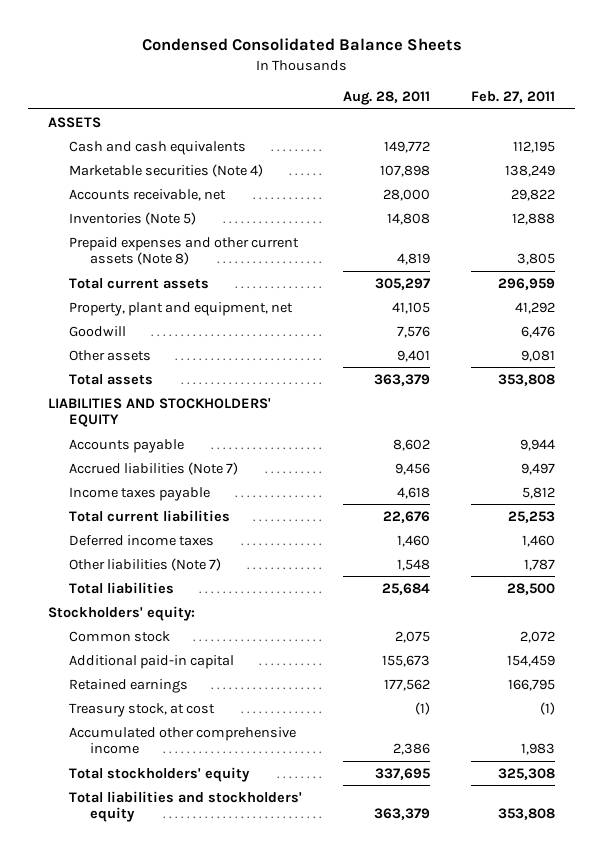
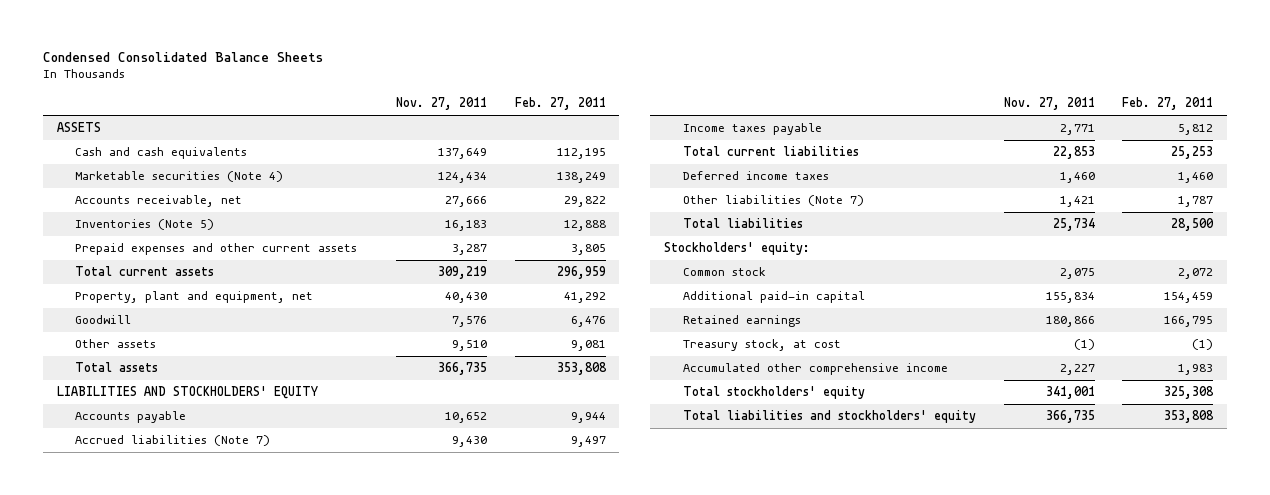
- | Aug. 28, 2011 | Feb. 27, 2011
+ | Nov. 27, 2011 | Feb. 27, 2011
- Prepaid expenses and other current assets (Note 8) | 4,819 | 3,805
+ Prepaid expenses and other current assets | 3,287 | 3,805

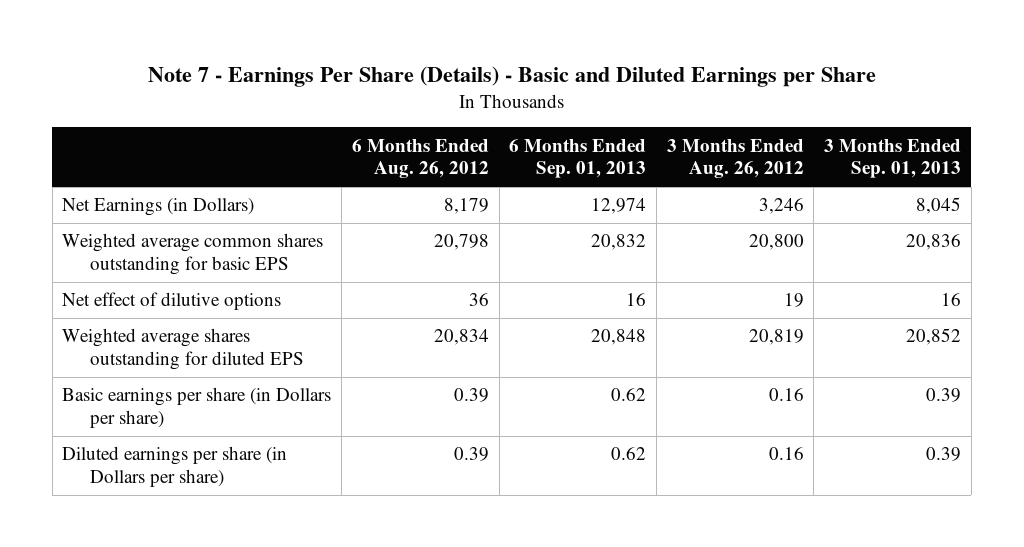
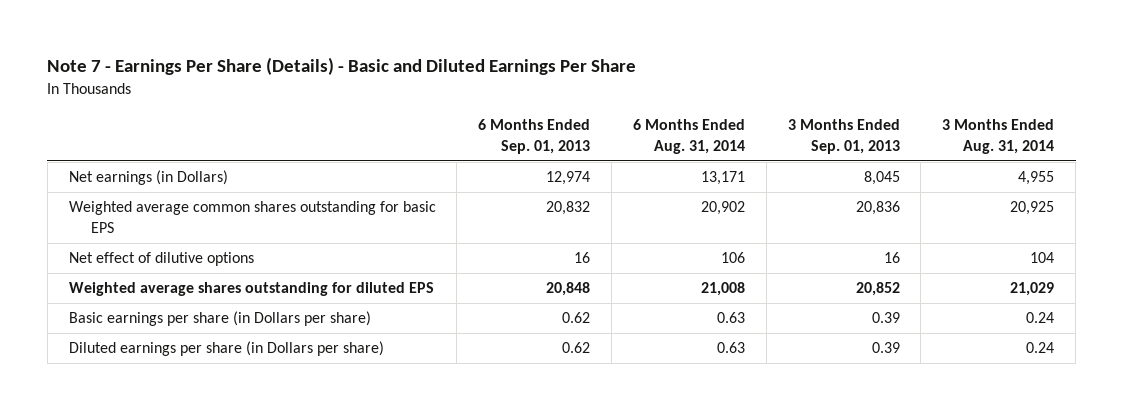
- Note 7 - Earnings Per Share (Details) - Basic and Diluted Earnings per Share
+ Note 7 - Earnings Per Share (Details) - Basic and Diluted Earnings Per Share
- | 6 Months Ended Aug. 26, 2012 | 6 Months Ended Sep. 01, 2013 | 3 Months Ended Aug. 26, 2012 | 3 Months Ended Sep. 01, 2013
+ | 6 Months Ended Sep. 01, 2013 | 6 Months Ended Aug. 31, 2014 | 3 Months Ended Sep. 01, 2013 | 3 Months Ended Aug. 31, 2014
- Net Earnings (in Dollars) | 8,179 | 12,974 | 3,246 | 8,045
+ Net earnings (in Dollars) | 12,974 | 13,171 | 8,045 | 4,955

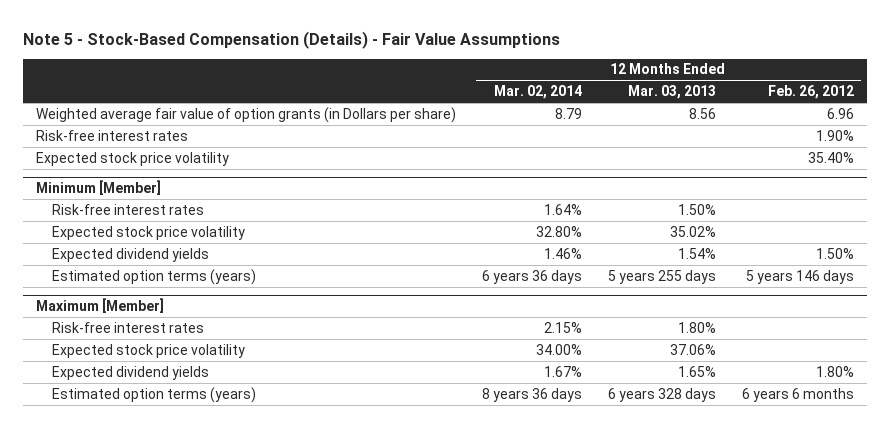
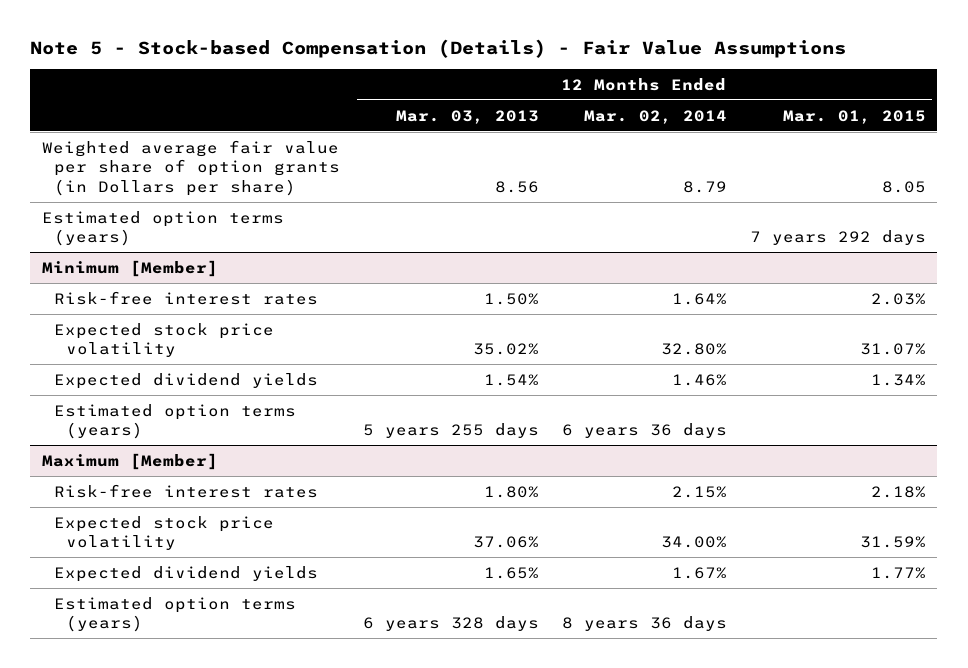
- Note 5 - Stock-Based Compensation (Details) - Fair Value Assumptions
+ Note 5 - Stock-based Compensation (Details) - Fair Value Assumptions
- | 12 Months Ended Mar. 02, 2014 | 12 Months Ended Mar. 03, 2013 | 12 Months Ended Feb. 26, 2012
+ | 12 Months Ended Mar. 03, 2013 | 12 Months Ended Mar. 02, 2014 | 12 Months Ended Mar. 01, 2015
- Weighted average fair value of option grants (in Dollars per share) | 8.79 | 8.56 | 6.96
- Risk-free interest rates | | | 1.90%
- Expected stock price volatility | | | 35.40%
+ Weighted average fair value per share of option grants (in Dollars per share) | 8.56 | 8.79 | 8.05
+ Estimated option terms (years) | | | 7 years 292 days

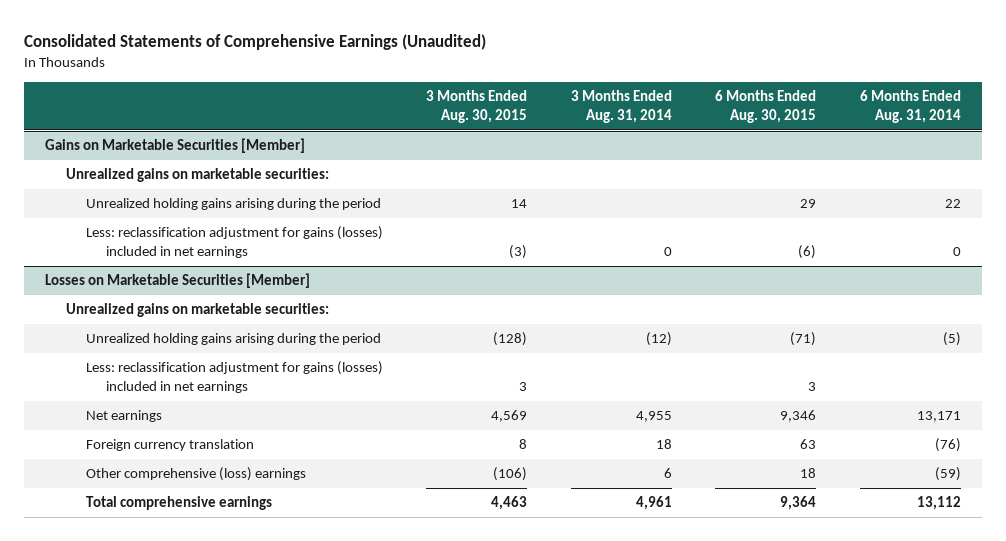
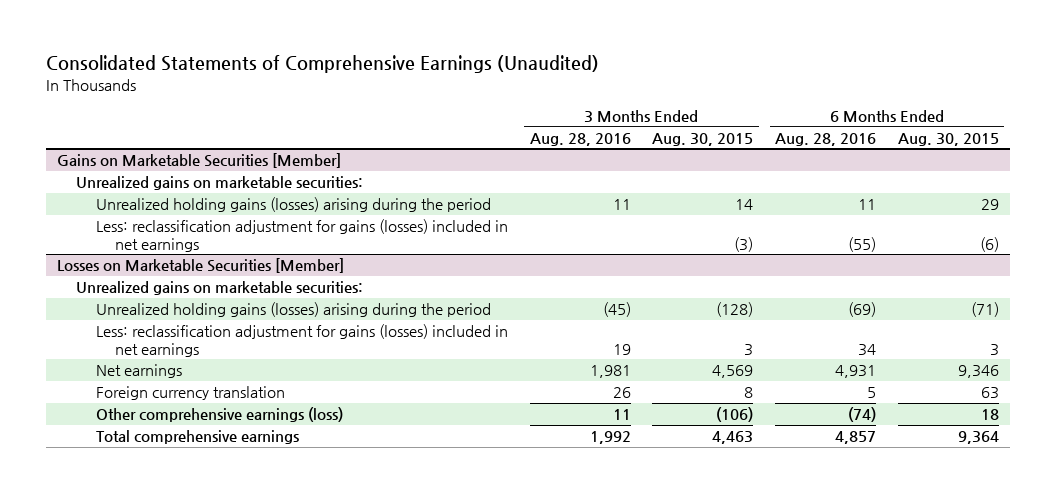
- | 3 Months Ended Aug. 30, 2015 | 3 Months Ended Aug. 31, 2014 | 6 Months Ended Aug. 30, 2015 | 6 Months Ended Aug. 31, 2014
+ | 3 Months Ended Aug. 28, 2016 | 3 Months Ended Aug. 30, 2015 | 6 Months Ended Aug. 28, 2016 | 6 Months Ended Aug. 30, 2015
@ Gains on Marketable Securities [Member]
- Unrealized holding gains arising during the period | 14 | | 29 | 22
+ Unrealized holding gains (losses) arising during the period | 11 | 14 | 11 | 29
@ Losses on Marketable Securities [Member]
- Unrealized holding gains arising during the period | (128) | (12) | (71) | (5)
+ Unrealized holding gains (losses) arising during the period | (45) | (128) | (69) | (71)
- Other comprehensive (loss) earnings | (106) | 6 | 18 | (59)
+ Other comprehensive earnings (loss) | 11 | (106) | (74) | 18

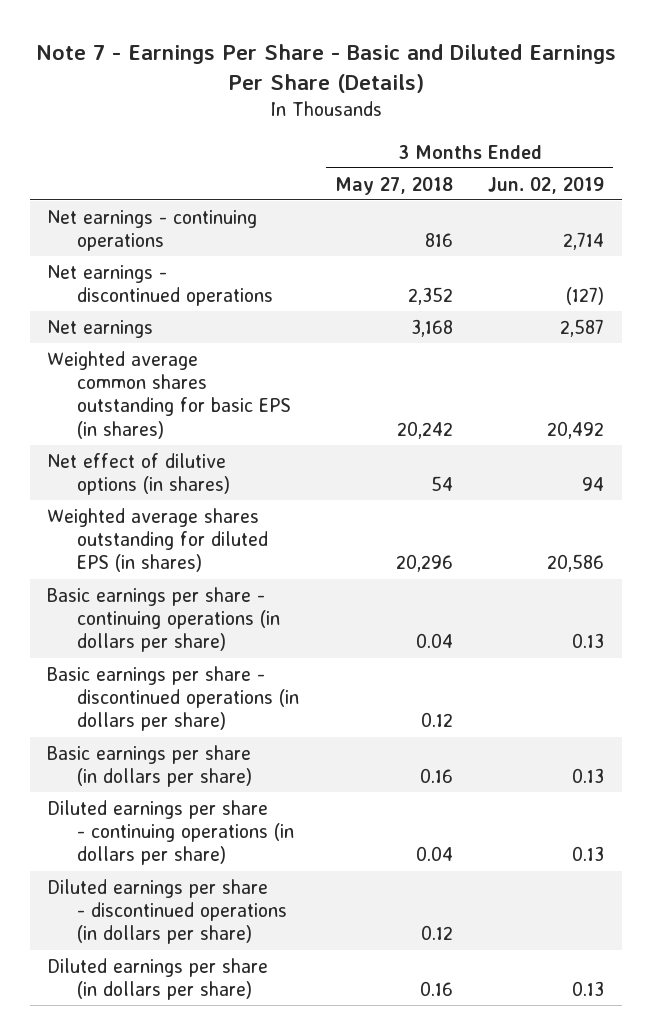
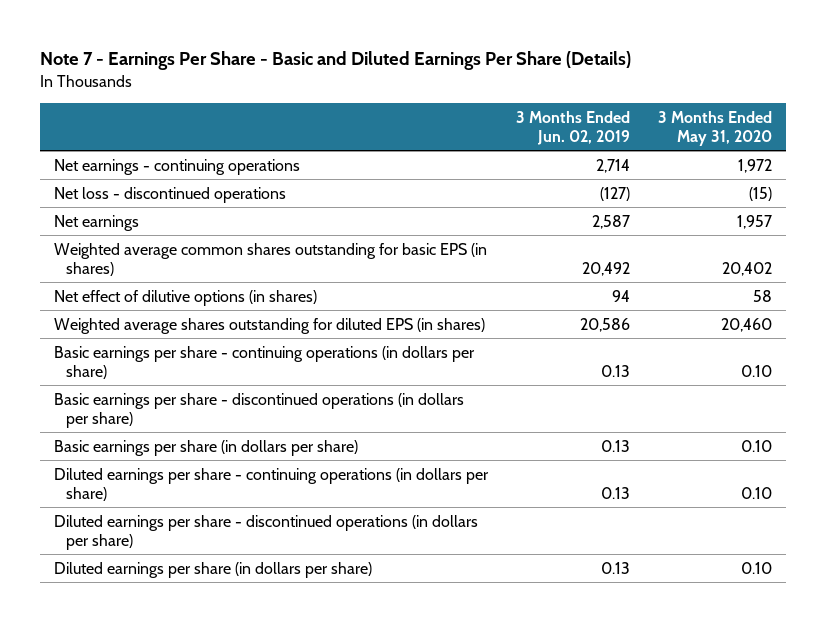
- | 3 Months Ended May 27, 2018 | 3 Months Ended Jun. 02, 2019
+ | 3 Months Ended Jun. 02, 2019 | 3 Months Ended May 31, 2020
- Net earnings - discontinued operations | 2,352 | (127)
+ Net loss - discontinued operations | (127) | (15)

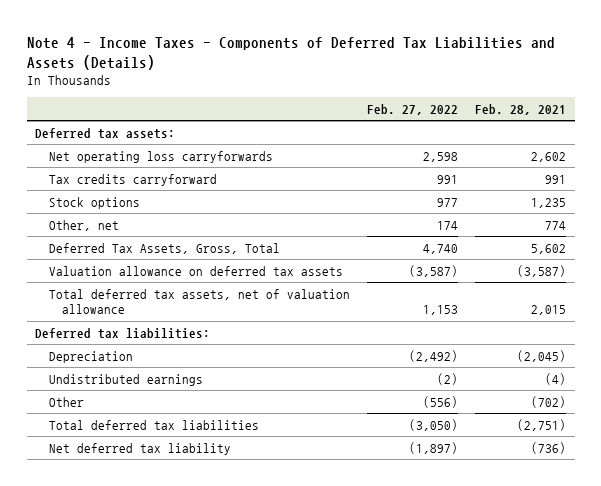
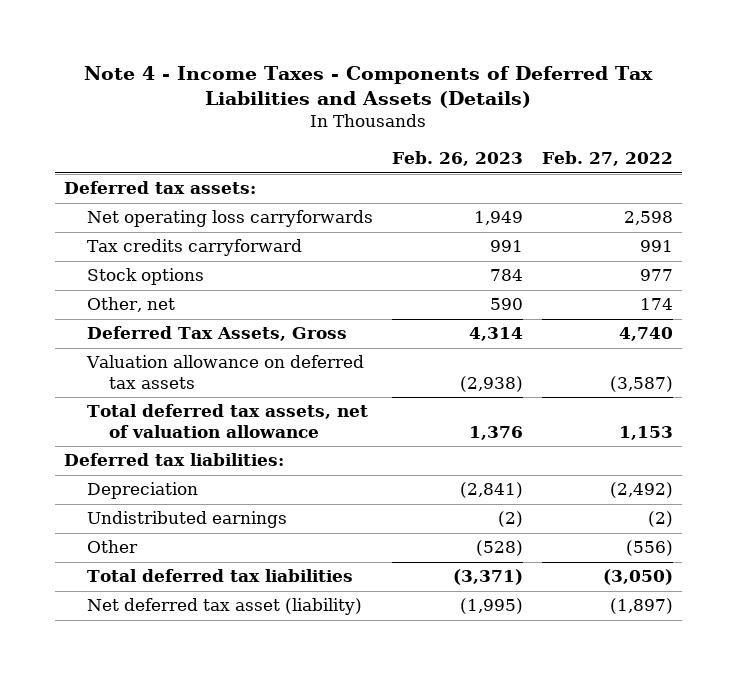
- | Feb. 27, 2022 | Feb. 28, 2021
+ | Feb. 26, 2023 | Feb. 27, 2022
- Deferred Tax Assets, Gross, Total | 4,740 | 5,602
+ Deferred Tax Assets, Gross | 4,314 | 4,740
- Net deferred tax liability | (1,897) | (736)
+ Net deferred tax asset (liability) | (1,995) | (1,897)

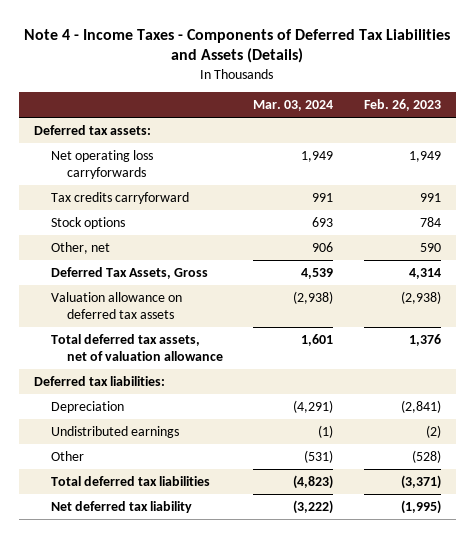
- | Feb. 26, 2023 | Feb. 27, 2022
+ | Mar. 03, 2024 | Feb. 26, 2023
- Net deferred tax asset (liability) | (1,995) | (1,897)
+ Net deferred tax liability | (3,222) | (1,995)

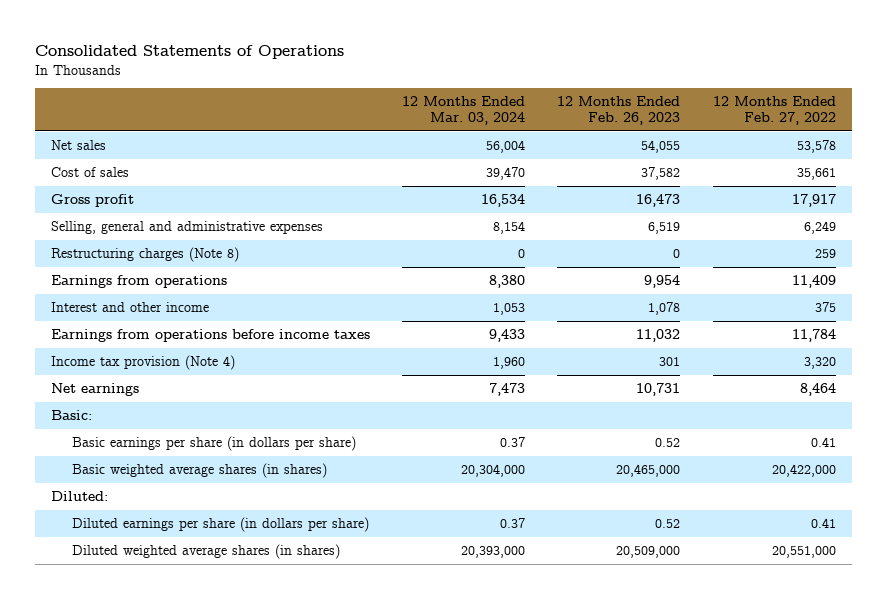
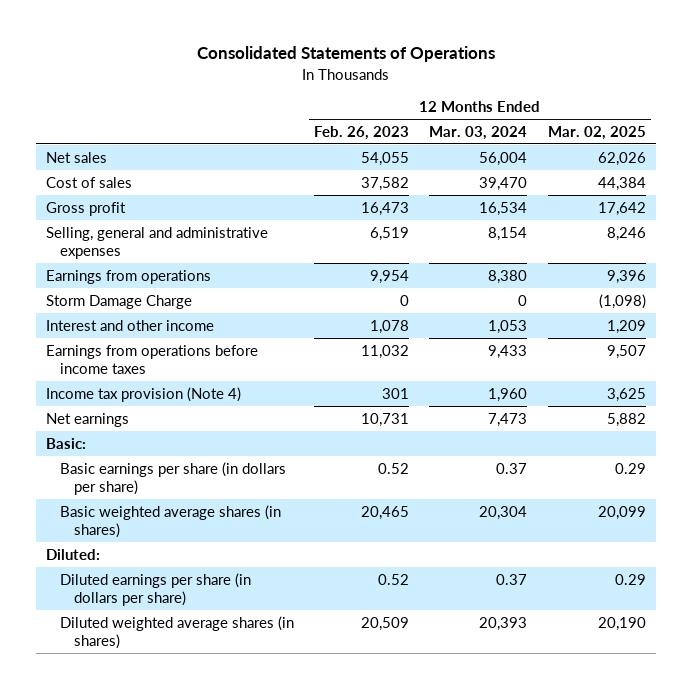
- | 12 Months Ended Mar. 03, 2024 | 12 Months Ended Feb. 26, 2023 | 12 Months Ended Feb. 27, 2022
+ | 12 Months Ended Feb. 26, 2023 | 12 Months Ended Mar. 03, 2024 | 12 Months Ended Mar. 02, 2025
- Restructuring charges (Note 8) | 0 | 0 | 259
+ Storm Damage Charge | 0 | 0 | (1,098)
- Basic weighted average shares (in shares) | 20,304,000 | 20,465,000 | 20,422,000
+ Basic weighted average shares (in shares) | 20,465 | 20,304 | 20,099
- Diluted weighted average shares (in shares) | 20,393,000 | 20,509,000 | 20,551,000
+ Diluted weighted average shares (in shares) | 20,509 | 20,393 | 20,190

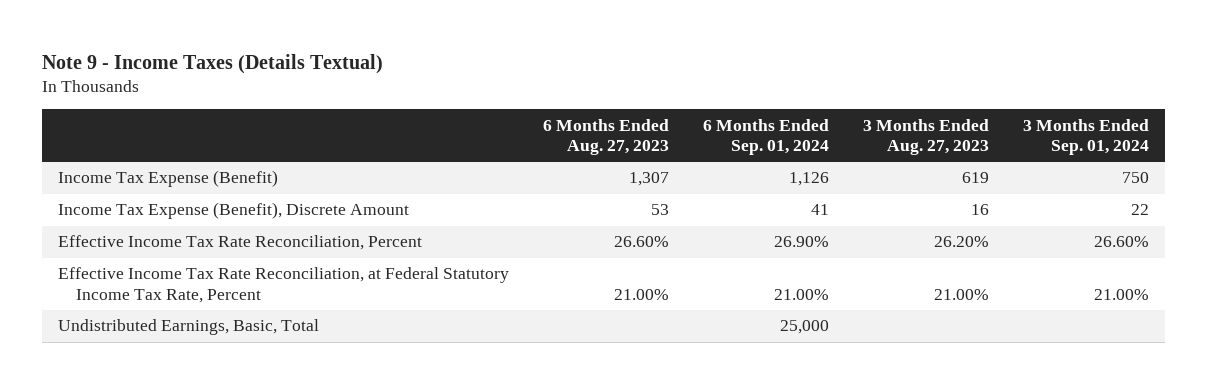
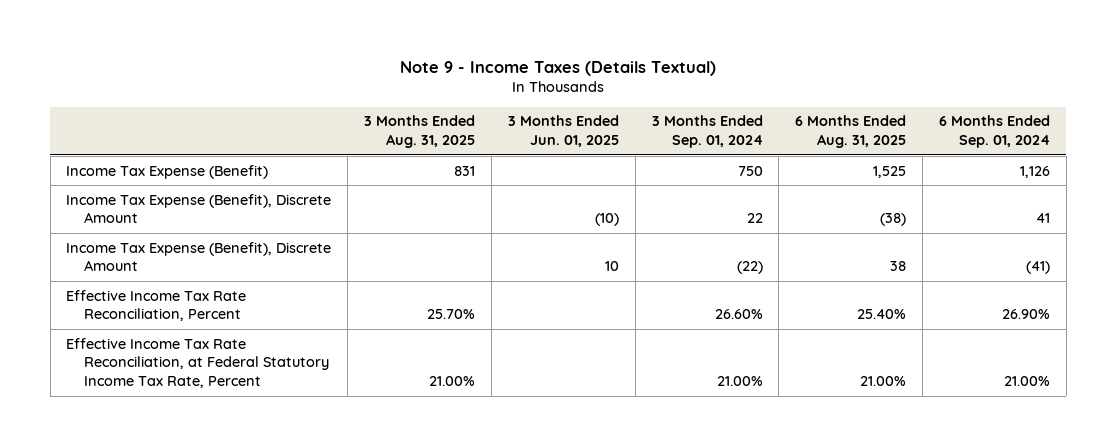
- | 6 Months Ended Aug. 27, 2023 | 6 Months Ended Sep. 01, 2024 | 3 Months Ended Aug. 27, 2023 | 3 Months Ended Sep. 01, 2024
+ | 3 Months Ended Aug. 31, 2025 | 3 Months Ended Jun. 01, 2025 | 3 Months Ended Sep. 01, 2024 | 6 Months Ended Aug. 31, 2025 | 6 Months Ended Sep. 01, 2024
+ Income Tax Expense (Benefit), Discrete Amount | | 10 | (22) | 38 | (41)
- Undistributed Earnings, Basic, Total | | 25,000 | |

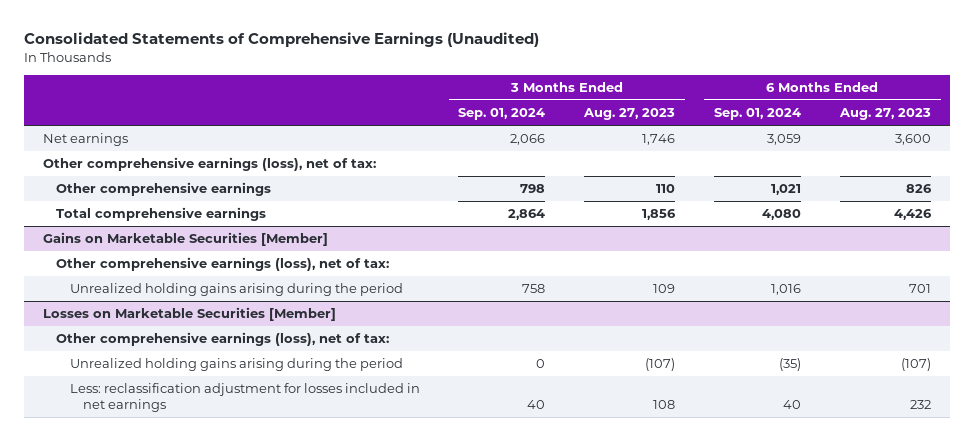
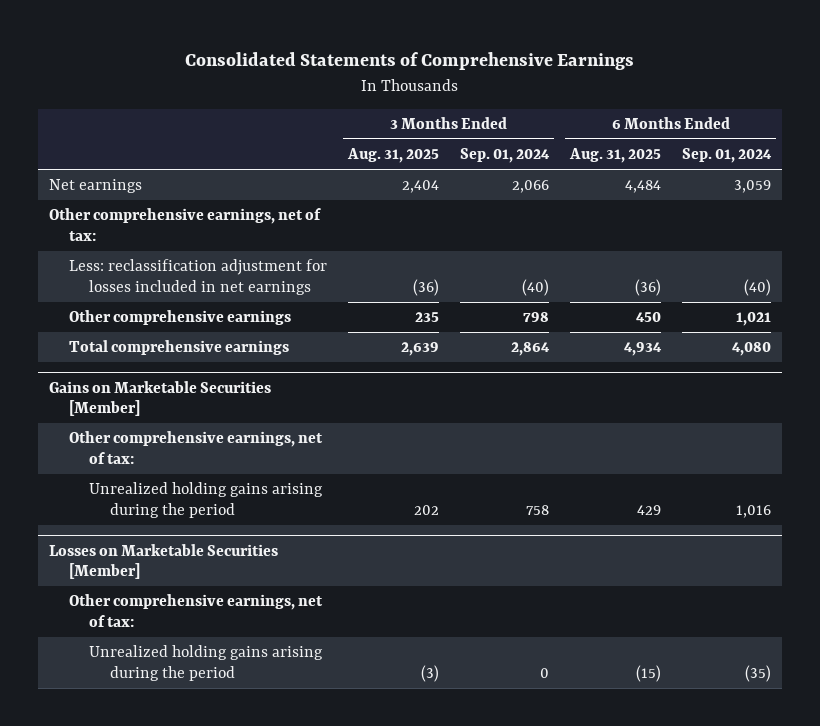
- Consolidated Statements of Comprehensive Earnings (Unaudited)
+ Consolidated Statements of Comprehensive Earnings
- | 3 Months Ended Sep. 01, 2024 | 3 Months Ended Aug. 27, 2023 | 6 Months Ended Sep. 01, 2024 | 6 Months Ended Aug. 27, 2023
+ | 3 Months Ended Aug. 31, 2025 | 3 Months Ended Sep. 01, 2024 | 6 Months Ended Aug. 31, 2025 | 6 Months Ended Sep. 01, 2024
- Other comprehensive earnings (loss), net of tax:
+ Other comprehensive earnings, net of tax:
+ Less: reclassification adjustment for losses included in net earnings | (36) | (40) | (36) | (40)
@ Gains on Marketable Securities [Member]
- Other comprehensive earnings (loss), net of tax:
+ Other comprehensive earnings, net of tax:
@ Losses on Marketable Securities [Member]
- Other comprehensive earnings (loss), net of tax:
+ Other comprehensive earnings, net of tax:
- Less: reclassification adjustment for losses included in net earnings | 40 | 108 | 40 | 232

